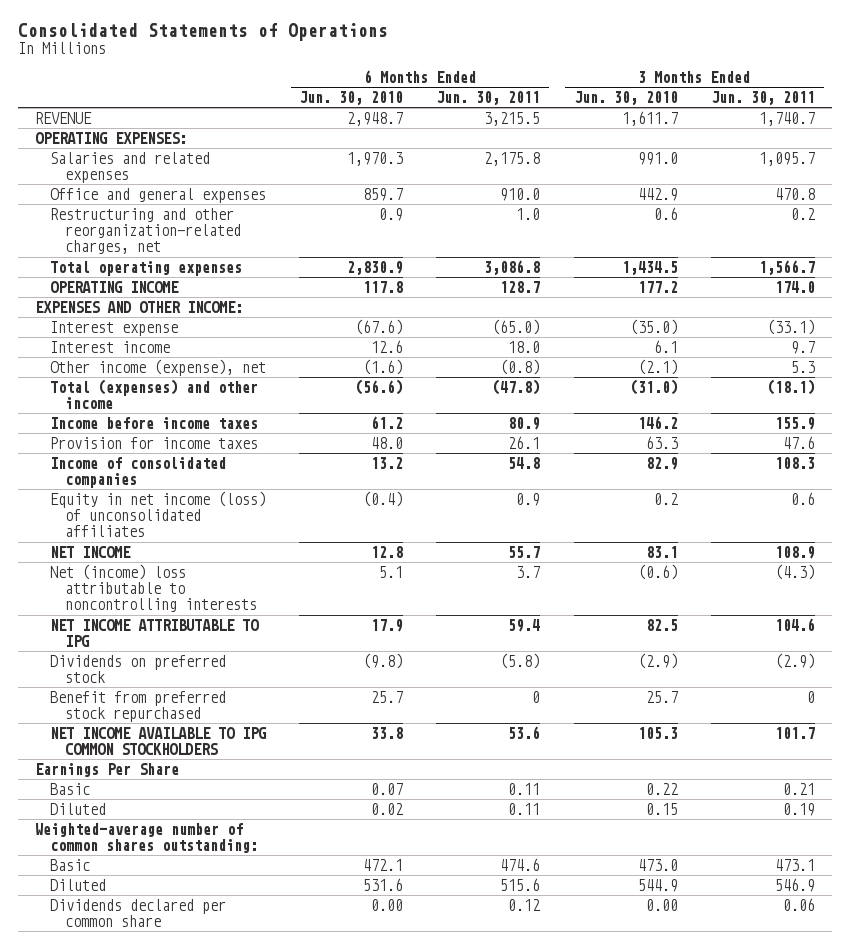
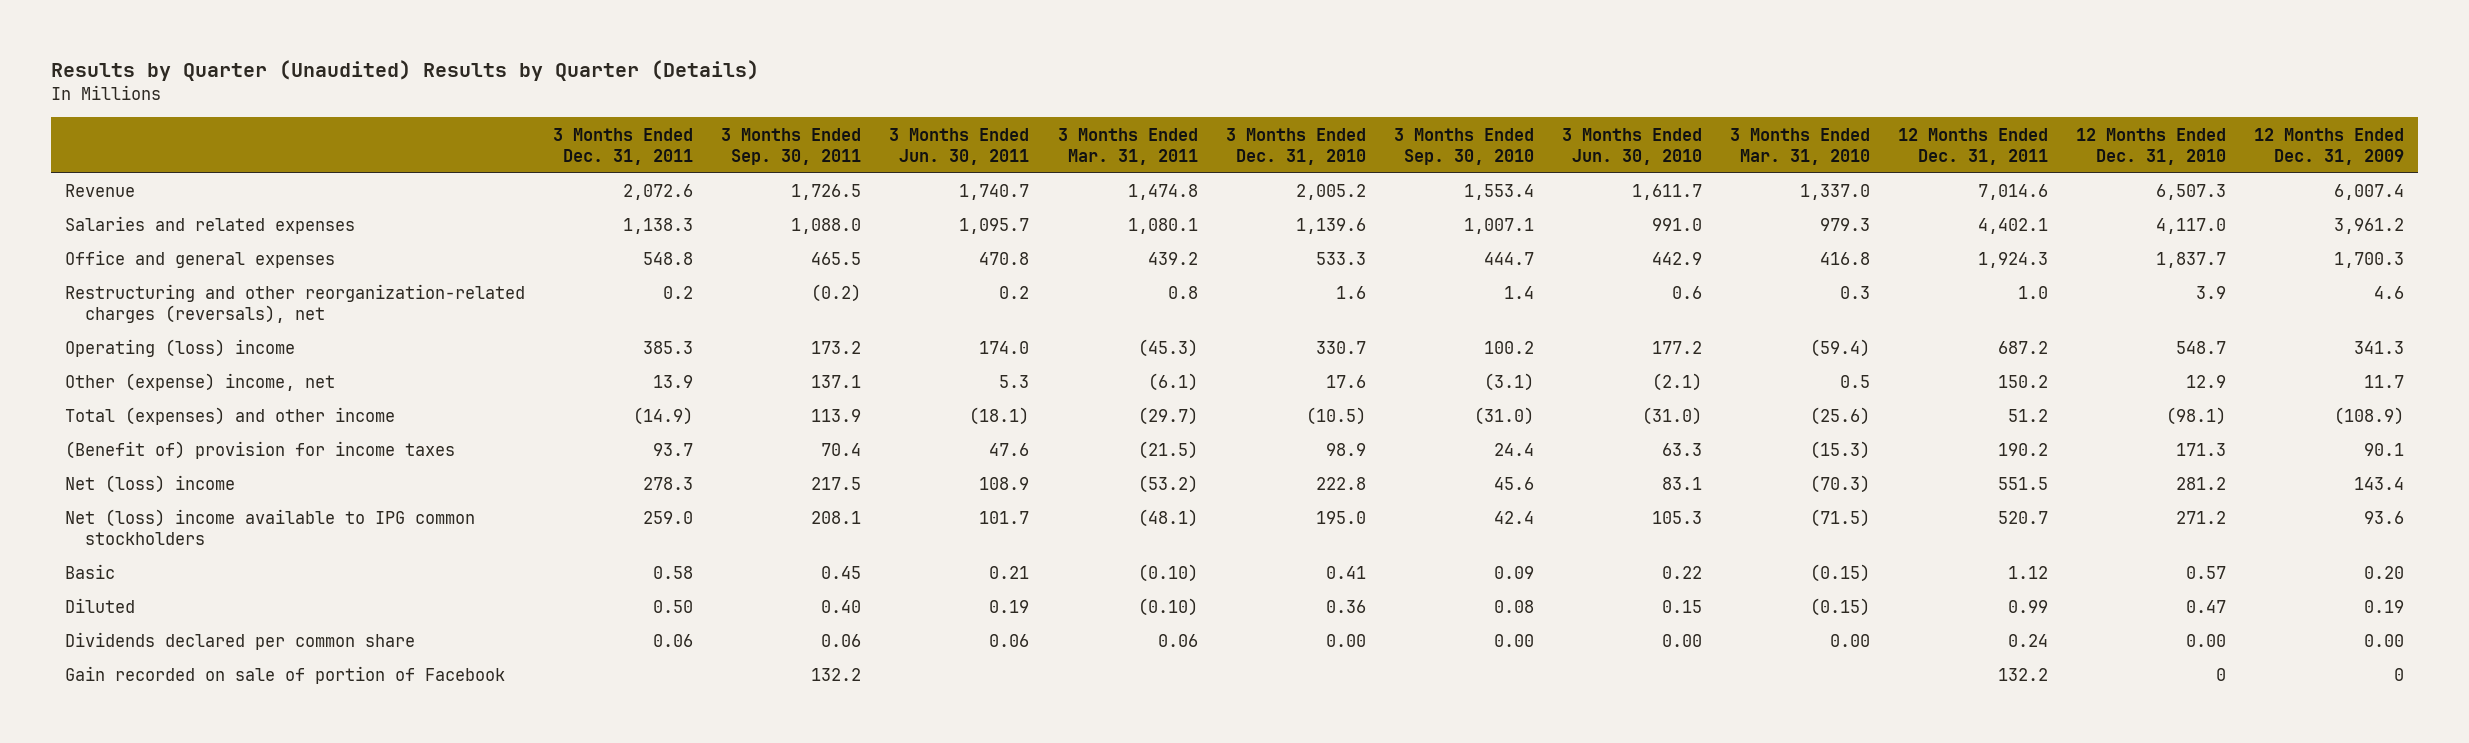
- Consolidated Statements of Operations
+ Results by Quarter (Unaudited) Results by Quarter (Details)
- | 6 Months Ended Jun. 30, 2010 | 6 Months Ended Jun. 30, 2011 | 3 Months Ended Jun. 30, 2010 | 3 Months Ended Jun. 30, 2011
+ | 3 Months Ended Dec. 31, 2011 | 3 Months Ended Sep. 30, 2011 | 3 Months Ended Jun. 30, 2011 | 3 Months Ended Mar. 31, 2011 | 3 Months Ended Dec. 31, 2010 | 3 Months Ended Sep. 30, 2010 | 3 Months Ended Jun. 30, 2010 | 3 Months Ended Mar. 31, 2010 | 12 Months Ended Dec. 31, 2011 | 12 Months Ended Dec. 31, 2010 | 12 Months Ended Dec. 31, 2009
- REVENUE | 2,948.7 | 3,215.5 | 1,611.7 | 1,740.7
- OPERATING EXPENSES:
+ Revenue | 2,072.6 | 1,726.5 | 1,740.7 | 1,474.8 | 2,005.2 | 1,553.4 | 1,611.7 | 1,337.0 | 7,014.6 | 6,507.3 | 6,007.4
- Restructuring and other reorganization-related charges, net | 0.9 | 1.0 | 0.6 | 0.2
- Total operating expenses | 2,830.9 | 3,086.8 | 1,434.5 | 1,566.7
- OPERATING INCOME | 117.8 | 128.7 | 177.2 | 174.0
- EXPENSES AND OTHER INCOME:
- Interest expense | (67.6) | (65.0) | (35.0) | (33.1)
- Interest income | 12.6 | 18.0 | 6.1 | 9.7
- Other income (expense), net | (1.6) | (0.8) | (2.1) | 5.3
+ Restructuring and other reorganization-related charges (reversals), net | 0.2 | (0.2) | 0.2 | 0.8 | 1.6 | 1.4 | 0.6 | 0.3 | 1.0 | 3.9 | 4.6
+ Operating (loss) income | 385.3 | 173.2 | 174.0 | (45.3) | 330.7 | 100.2 | 177.2 | (59.4) | 687.2 | 548.7 | 341.3
+ Other (expense) income, net | 13.9 | 137.1 | 5.3 | (6.1) | 17.6 | (3.1) | (2.1) | 0.5 | 150.2 | 12.9 | 11.7
- Income before income taxes | 61.2 | 80.9 | 146.2 | 155.9
- Provision for income taxes | 48.0 | 26.1 | 63.3 | 47.6
- Income of consolidated companies | 13.2 | 54.8 | 82.9 | 108.3
- Equity in net income (loss) of unconsolidated affiliates | (0.4) | 0.9 | 0.2 | 0.6
- NET INCOME | 12.8 | 55.7 | 83.1 | 108.9
- Net (income) loss attributable to noncontrolling interests | 5.1 | 3.7 | (0.6) | (4.3)
- NET INCOME ATTRIBUTABLE TO IPG | 17.9 | 59.4 | 82.5 | 104.6
- Dividends on preferred stock | (9.8) | (5.8) | (2.9) | (2.9)
- Benefit from preferred stock repurchased | 25.7 | 0 | 25.7 | 0
- NET INCOME AVAILABLE TO IPG COMMON STOCKHOLDERS | 33.8 | 53.6 | 105.3 | 101.7
- Earnings Per Share
+ (Benefit of) provision for income taxes | 93.7 | 70.4 | 47.6 | (21.5) | 98.9 | 24.4 | 63.3 | (15.3) | 190.2 | 171.3 | 90.1
+ Net (loss) income | 278.3 | 217.5 | 108.9 | (53.2) | 222.8 | 45.6 | 83.1 | (70.3) | 551.5 | 281.2 | 143.4
+ Net (loss) income available to IPG common stockholders | 259.0 | 208.1 | 101.7 | (48.1) | 195.0 | 42.4 | 105.3 | (71.5) | 520.7 | 271.2 | 93.6
- Weighted-average number of common shares outstanding:
- Basic | 472.1 | 474.6 | 473.0 | 473.1
- Diluted | 531.6 | 515.6 | 544.9 | 546.9
+ Gain recorded on sale of portion of Facebook | | 132.2 | | | | | | | 132.2 | 0 | 0

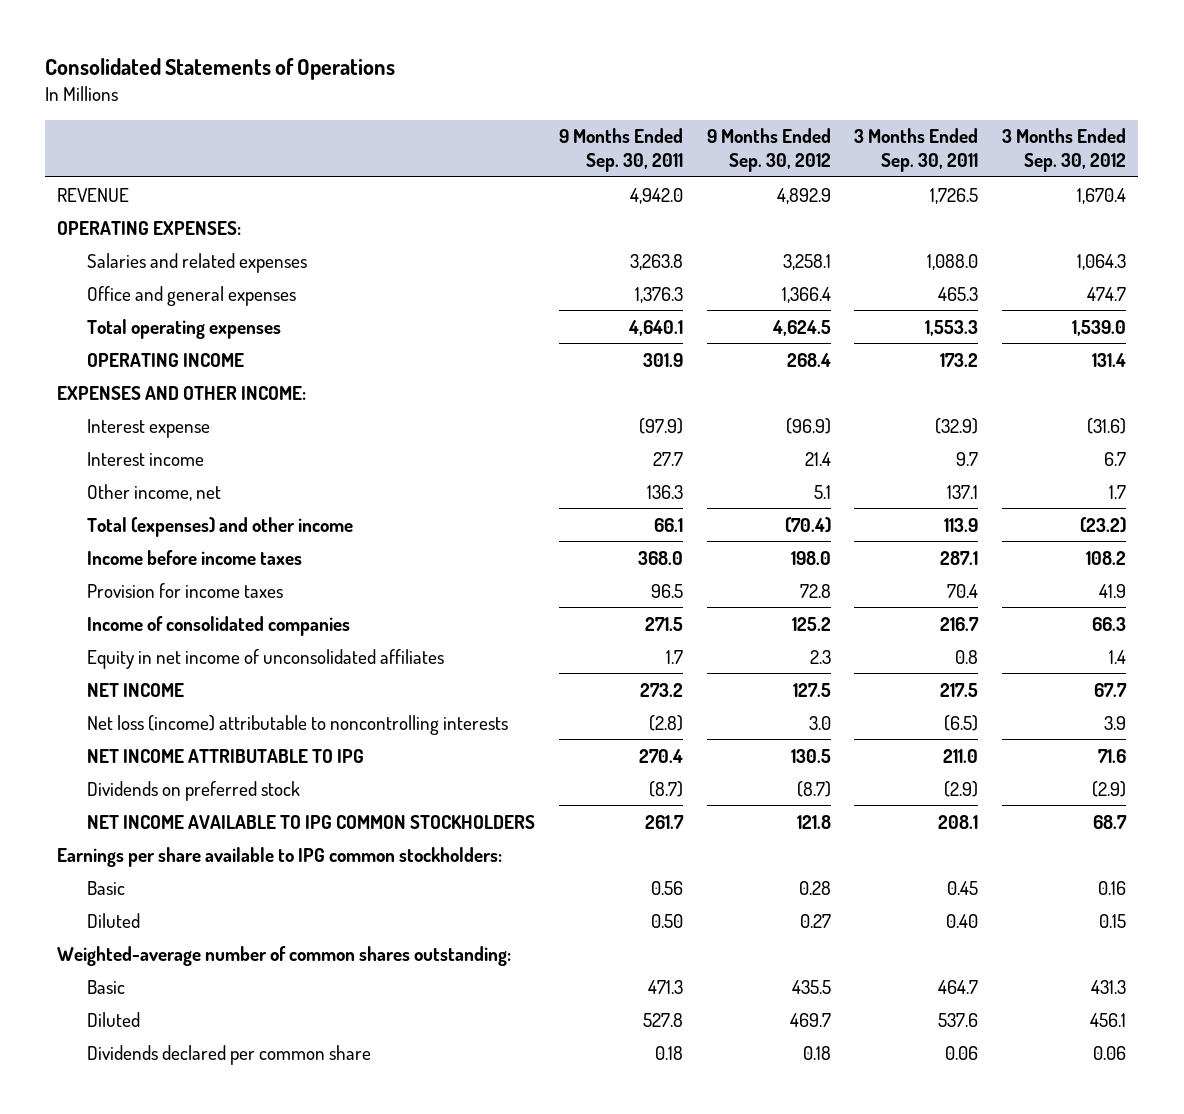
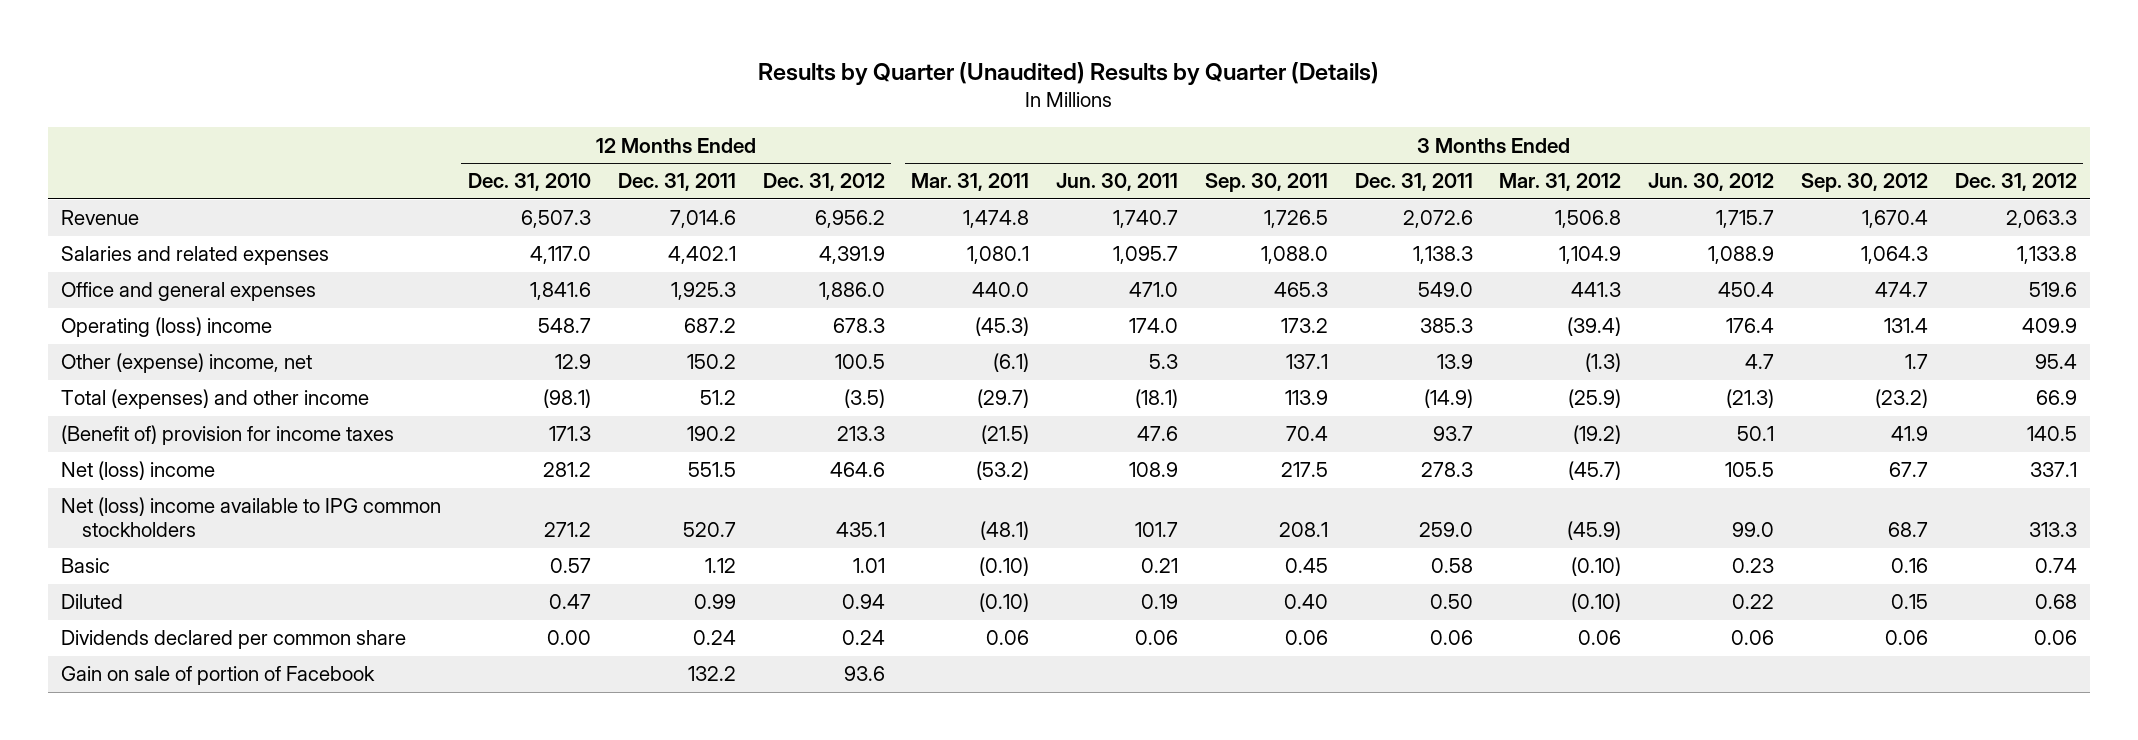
- Consolidated Statements of Operations
+ Results by Quarter (Unaudited) Results by Quarter (Details)
- | 9 Months Ended Sep. 30, 2011 | 9 Months Ended Sep. 30, 2012 | 3 Months Ended Sep. 30, 2011 | 3 Months Ended Sep. 30, 2012
+ | 12 Months Ended Dec. 31, 2010 | 12 Months Ended Dec. 31, 2011 | 12 Months Ended Dec. 31, 2012 | 3 Months Ended Mar. 31, 2011 | 3 Months Ended Jun. 30, 2011 | 3 Months Ended Sep. 30, 2011 | 3 Months Ended Dec. 31, 2011 | 3 Months Ended Mar. 31, 2012 | 3 Months Ended Jun. 30, 2012 | 3 Months Ended Sep. 30, 2012 | 3 Months Ended Dec. 31, 2012
- REVENUE | 4,942.0 | 4,892.9 | 1,726.5 | 1,670.4
- OPERATING EXPENSES:
+ Revenue | 6,507.3 | 7,014.6 | 6,956.2 | 1,474.8 | 1,740.7 | 1,726.5 | 2,072.6 | 1,506.8 | 1,715.7 | 1,670.4 | 2,063.3
- Total operating expenses | 4,640.1 | 4,624.5 | 1,553.3 | 1,539.0
- OPERATING INCOME | 301.9 | 268.4 | 173.2 | 131.4
- EXPENSES AND OTHER INCOME:
- Interest expense | (97.9) | (96.9) | (32.9) | (31.6)
- Interest income | 27.7 | 21.4 | 9.7 | 6.7
- Other income, net | 136.3 | 5.1 | 137.1 | 1.7
+ Operating (loss) income | 548.7 | 687.2 | 678.3 | (45.3) | 174.0 | 173.2 | 385.3 | (39.4) | 176.4 | 131.4 | 409.9
+ Other (expense) income, net | 12.9 | 150.2 | 100.5 | (6.1) | 5.3 | 137.1 | 13.9 | (1.3) | 4.7 | 1.7 | 95.4
- Income before income taxes | 368.0 | 198.0 | 287.1 | 108.2
- Provision for income taxes | 96.5 | 72.8 | 70.4 | 41.9
- Income of consolidated companies | 271.5 | 125.2 | 216.7 | 66.3
- Equity in net income of unconsolidated affiliates | 1.7 | 2.3 | 0.8 | 1.4
- NET INCOME | 273.2 | 127.5 | 217.5 | 67.7
- Net loss (income) attributable to noncontrolling interests | (2.8) | 3.0 | (6.5) | 3.9
- NET INCOME ATTRIBUTABLE TO IPG | 270.4 | 130.5 | 211.0 | 71.6
- Dividends on preferred stock | (8.7) | (8.7) | (2.9) | (2.9)
- NET INCOME AVAILABLE TO IPG COMMON STOCKHOLDERS | 261.7 | 121.8 | 208.1 | 68.7
- Earnings per share available to IPG common stockholders:
+ (Benefit of) provision for income taxes | 171.3 | 190.2 | 213.3 | (21.5) | 47.6 | 70.4 | 93.7 | (19.2) | 50.1 | 41.9 | 140.5
+ Net (loss) income | 281.2 | 551.5 | 464.6 | (53.2) | 108.9 | 217.5 | 278.3 | (45.7) | 105.5 | 67.7 | 337.1
+ Net (loss) income available to IPG common stockholders | 271.2 | 520.7 | 435.1 | (48.1) | 101.7 | 208.1 | 259.0 | (45.9) | 99.0 | 68.7 | 313.3
- Weighted-average number of common shares outstanding:
- Basic | 471.3 | 435.5 | 464.7 | 431.3
- Diluted | 527.8 | 469.7 | 537.6 | 456.1
+ Gain on sale of portion of Facebook | | 132.2 | 93.6 | | | | | | | |

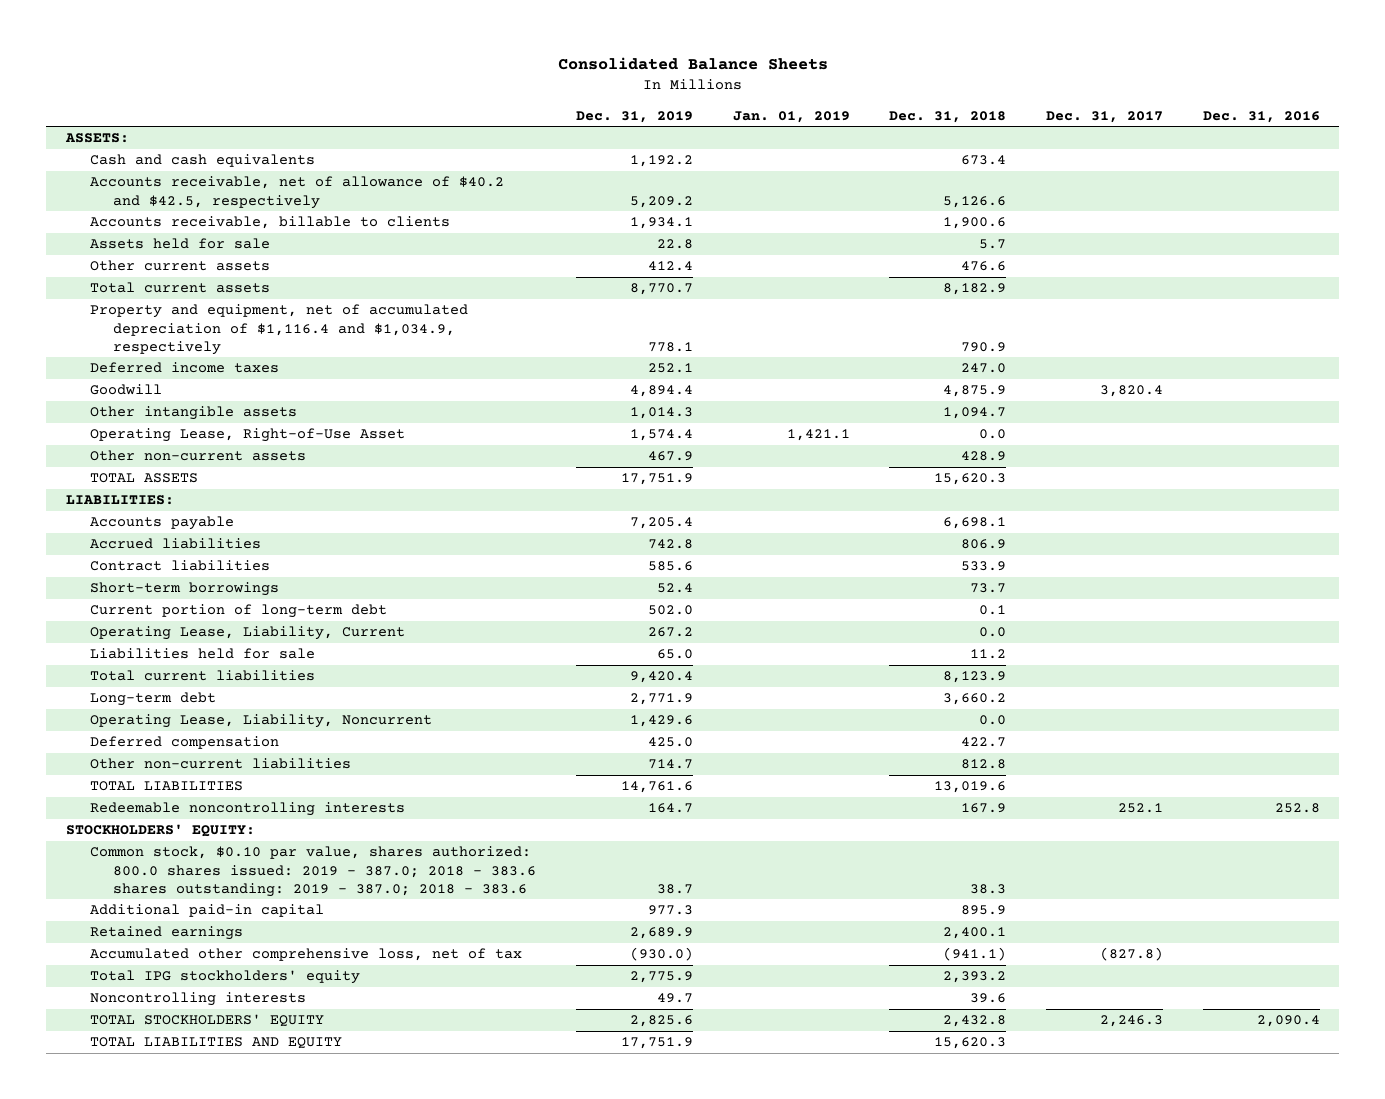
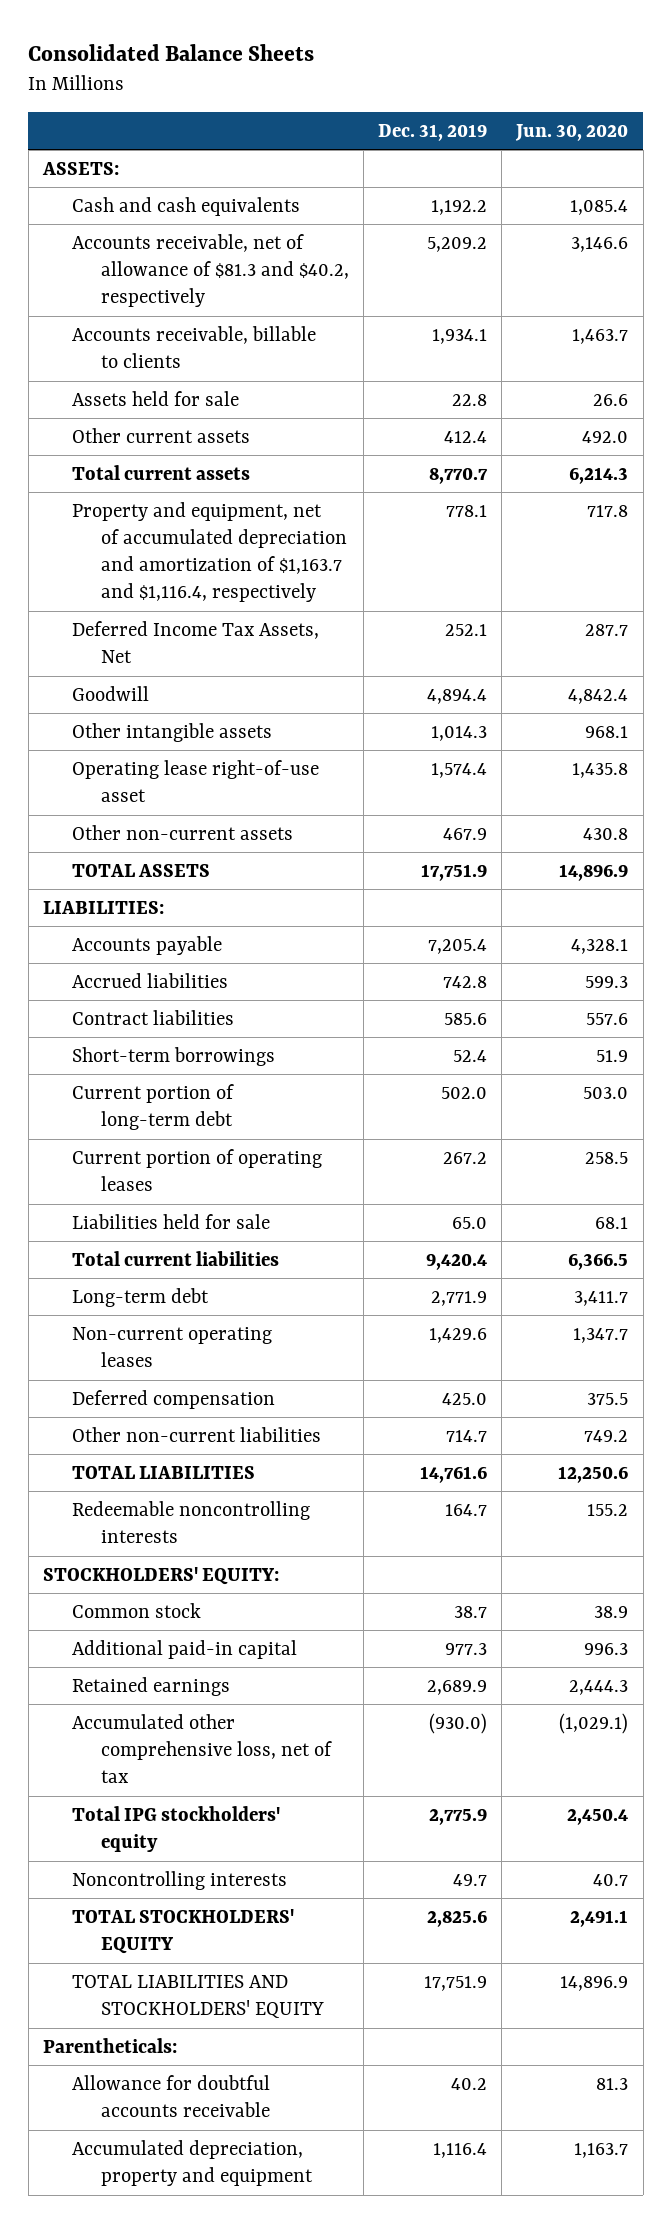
- | Dec. 31, 2019 | Jan. 01, 2019 | Dec. 31, 2018 | Dec. 31, 2017 | Dec. 31, 2016
+ | Dec. 31, 2019 | Jun. 30, 2020
- Accounts receivable, net of allowance of $40.2 and $42.5, respectively | 5,209.2 | | 5,126.6 | |
+ Accounts receivable, net of allowance of $81.3 and $40.2, respectively | 5,209.2 | 3,146.6
- Property and equipment, net of accumulated depreciation of $1,116.4 and $1,034.9, respectively | 778.1 | | 790.9 | |
- Deferred income taxes | 252.1 | | 247.0 | |
+ Property and equipment, net of accumulated depreciation and amortization of $1,163.7 and $1,116.4, respectively | 778.1 | 717.8
+ Deferred Income Tax Assets, Net | 252.1 | 287.7
- Operating Lease, Right-of-Use Asset | 1,574.4 | 1,421.1 | 0.0 | |
+ Operating lease right-of-use asset | 1,574.4 | 1,435.8
- Operating Lease, Liability, Current | 267.2 | | 0.0 | |
+ Current portion of operating leases | 267.2 | 258.5
- Operating Lease, Liability, Noncurrent | 1,429.6 | | 0.0 | |
+ Non-current operating leases | 1,429.6 | 1,347.7
- Common stock, $0.10 par value, shares authorized: 800.0 shares issued: 2019 - 387.0; 2018 - 383.6 shares outstanding: 2019 - 387.0; 2018 - 383.6 | 38.7 | | 38.3 | |
+ Common stock | 38.7 | 38.9
- TOTAL LIABILITIES AND EQUITY | 17,751.9 | | 15,620.3 | |
+ TOTAL LIABILITIES AND STOCKHOLDERS' EQUITY | 17,751.9 | 14,896.9
+ Parentheticals:
+ Allowance for doubtful accounts receivable | 40.2 | 81.3
+ Accumulated depreciation, property and equipment | 1,116.4 | 1,163.7

